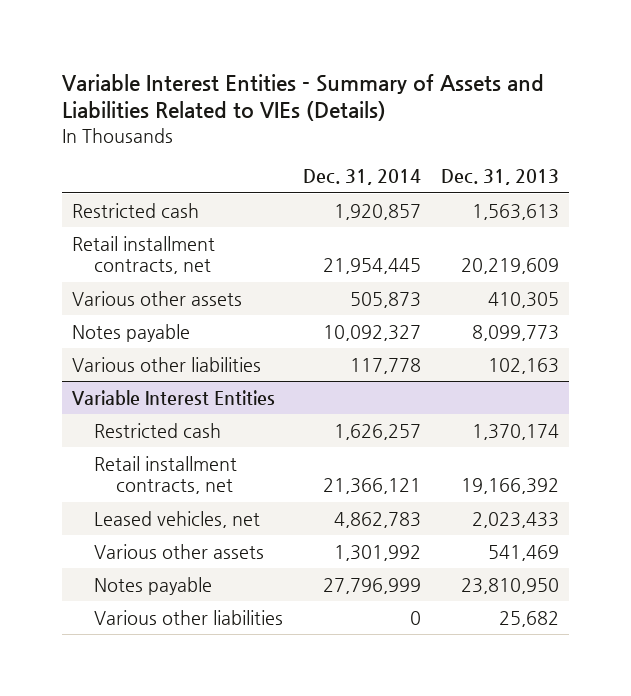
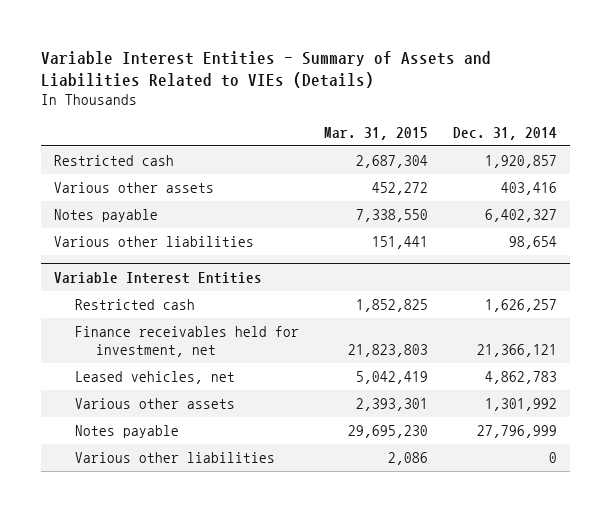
- | Dec. 31, 2014 | Dec. 31, 2013
+ | Mar. 31, 2015 | Dec. 31, 2014
- Retail installment contracts, net | 21,954,445 | 20,219,609
- Various other assets | 505,873 | 410,305
- Notes payable | 10,092,327 | 8,099,773
- Various other liabilities | 117,778 | 102,163
+ Various other assets | 452,272 | 403,416
+ Notes payable | 7,338,550 | 6,402,327
+ Various other liabilities | 151,441 | 98,654
@ Variable Interest Entities
- Retail installment contracts, net | 21,366,121 | 19,166,392
+ Finance receivables held for investment, net | 21,823,803 | 21,366,121

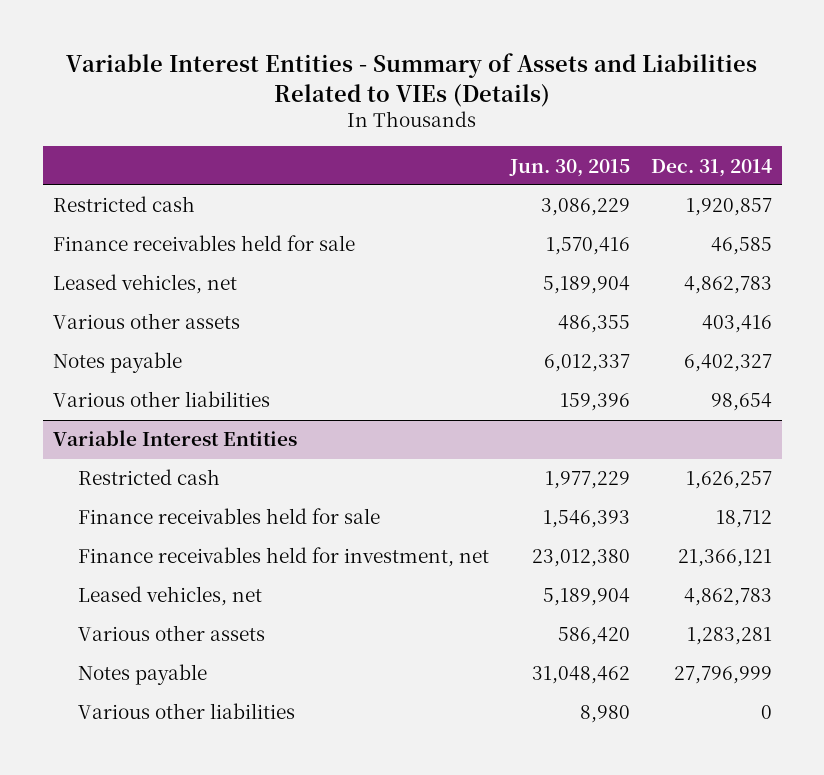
- | Mar. 31, 2015 | Dec. 31, 2014
+ | Jun. 30, 2015 | Dec. 31, 2014
+ Finance receivables held for sale | 1,570,416 | 46,585
+ Leased vehicles, net | 5,189,904 | 4,862,783
@ Variable Interest Entities
+ Finance receivables held for sale | 1,546,393 | 18,712
- Various other assets | 2,393,301 | 1,301,992
+ Various other assets | 586,420 | 1,283,281

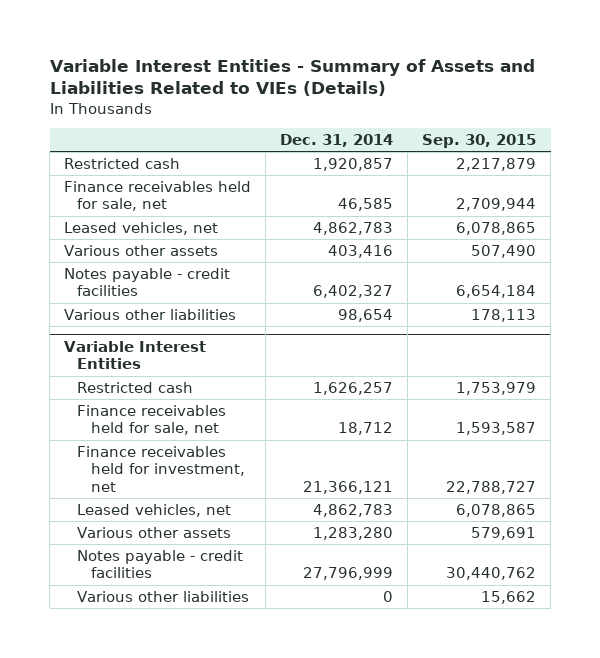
- | Jun. 30, 2015 | Dec. 31, 2014
+ | Dec. 31, 2014 | Sep. 30, 2015
- Finance receivables held for sale | 1,570,416 | 46,585
+ Finance receivables held for sale, net | 46,585 | 2,709,944
- Notes payable | 6,012,337 | 6,402,327
+ Notes payable - credit facilities | 6,402,327 | 6,654,184
@ Variable Interest Entities
- Finance receivables held for sale | 1,546,393 | 18,712
+ Finance receivables held for sale, net | 18,712 | 1,593,587
- Various other assets | 586,420 | 1,283,281
- Notes payable | 31,048,462 | 27,796,999
+ Various other assets | 1,283,280 | 579,691
+ Notes payable - credit facilities | 27,796,999 | 30,440,762

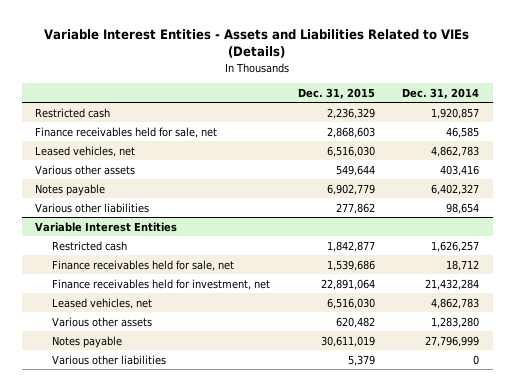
- Variable Interest Entities - Summary of Assets and Liabilities Related to VIEs (Details)
+ Variable Interest Entities - Assets and Liabilities Related to VIEs (Details)
- | Dec. 31, 2014 | Sep. 30, 2015
+ | Dec. 31, 2015 | Dec. 31, 2014
- Notes payable - credit facilities | 6,402,327 | 6,654,184
+ Notes payable | 6,902,779 | 6,402,327
@ Variable Interest Entities
- Finance receivables held for investment, net | 21,366,121 | 22,788,727
+ Finance receivables held for investment, net | 22,891,064 | 21,432,284
- Notes payable - credit facilities | 27,796,999 | 30,440,762
+ Notes payable | 30,611,019 | 27,796,999

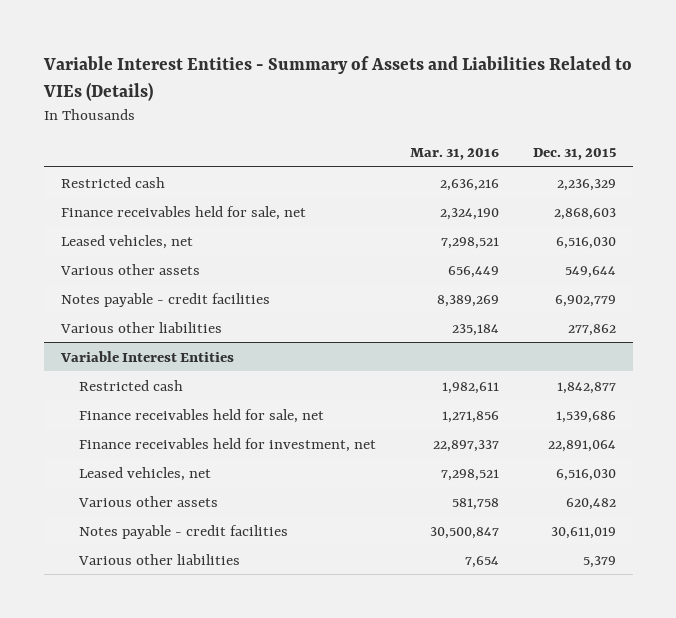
- Variable Interest Entities - Assets and Liabilities Related to VIEs (Details)
+ Variable Interest Entities - Summary of Assets and Liabilities Related to VIEs (Details)
- | Dec. 31, 2015 | Dec. 31, 2014
+ | Mar. 31, 2016 | Dec. 31, 2015
- Notes payable | 6,902,779 | 6,402,327
+ Notes payable - credit facilities | 8,389,269 | 6,902,779
@ Variable Interest Entities
- Notes payable | 30,611,019 | 27,796,999
+ Notes payable - credit facilities | 30,500,847 | 30,611,019

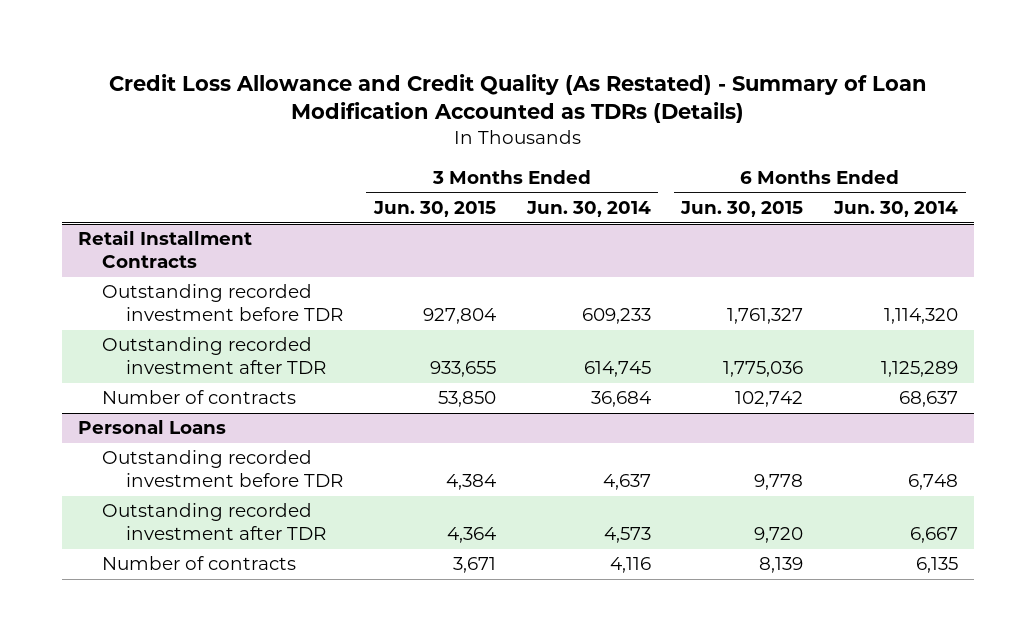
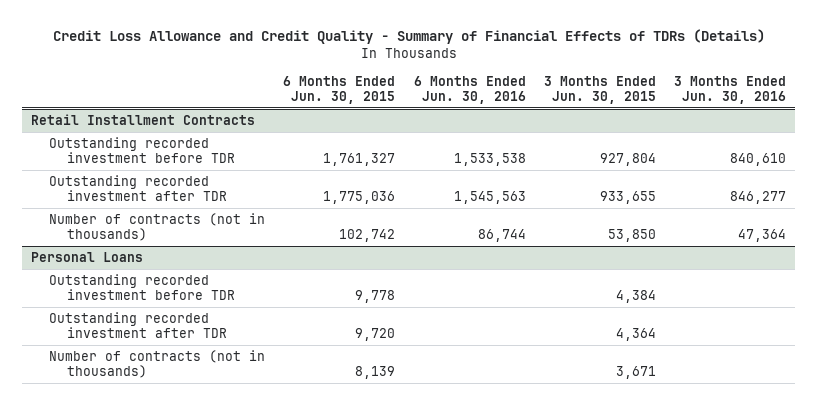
- Credit Loss Allowance and Credit Quality (As Restated) - Summary of Loan Modification Accounted as TDRs (Details)
+ Credit Loss Allowance and Credit Quality - Summary of Financial Effects of TDRs (Details)
- | 3 Months Ended Jun. 30, 2015 | 3 Months Ended Jun. 30, 2014 | 6 Months Ended Jun. 30, 2015 | 6 Months Ended Jun. 30, 2014
+ | 6 Months Ended Jun. 30, 2015 | 6 Months Ended Jun. 30, 2016 | 3 Months Ended Jun. 30, 2015 | 3 Months Ended Jun. 30, 2016
@ Retail Installment Contracts
- Number of contracts | 53,850 | 36,684 | 102,742 | 68,637
+ Number of contracts (not in thousands) | 102,742 | 86,744 | 53,850 | 47,364
@ Personal Loans
- Number of contracts | 3,671 | 4,116 | 8,139 | 6,135
+ Number of contracts (not in thousands) | 8,139 | | 3,671 |

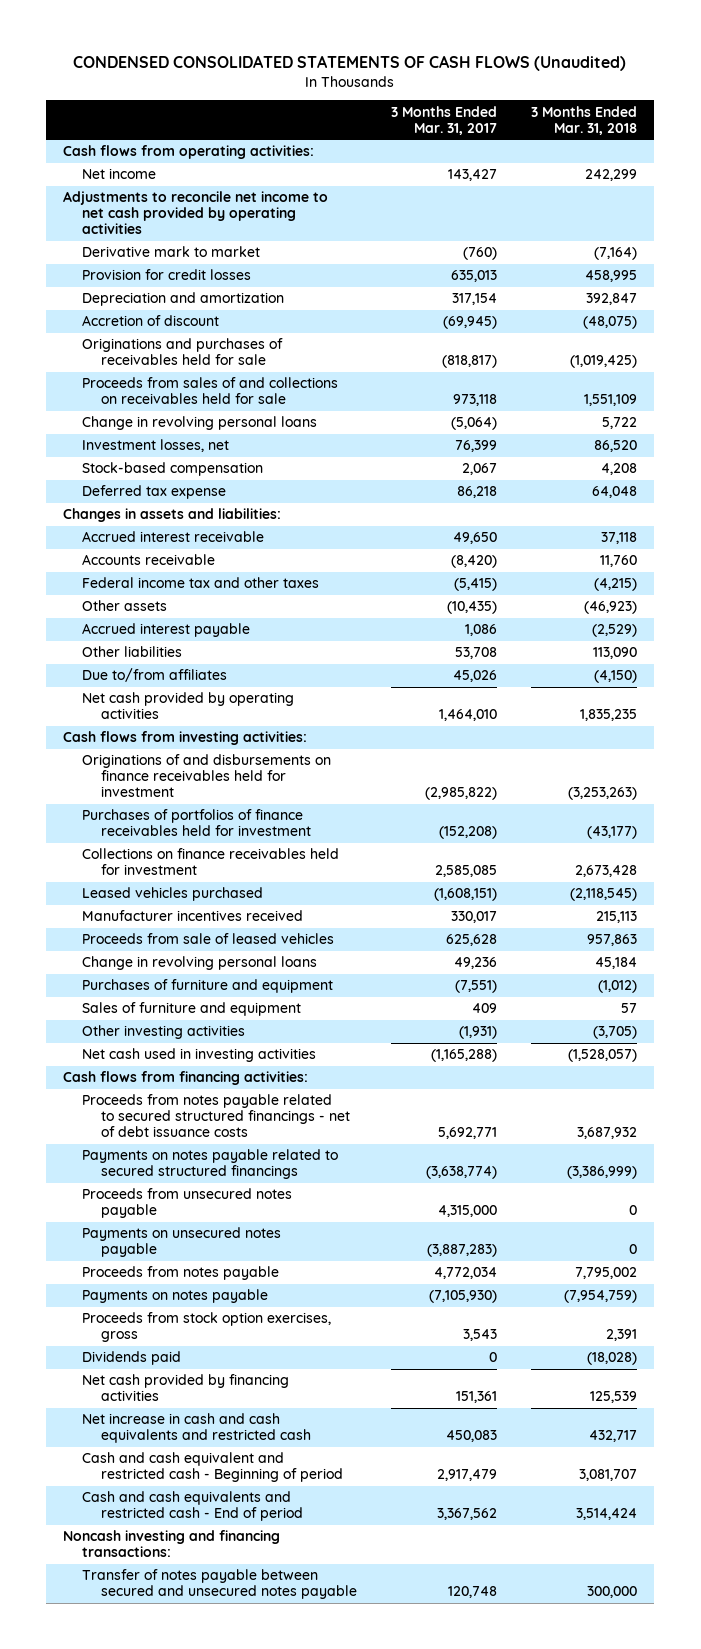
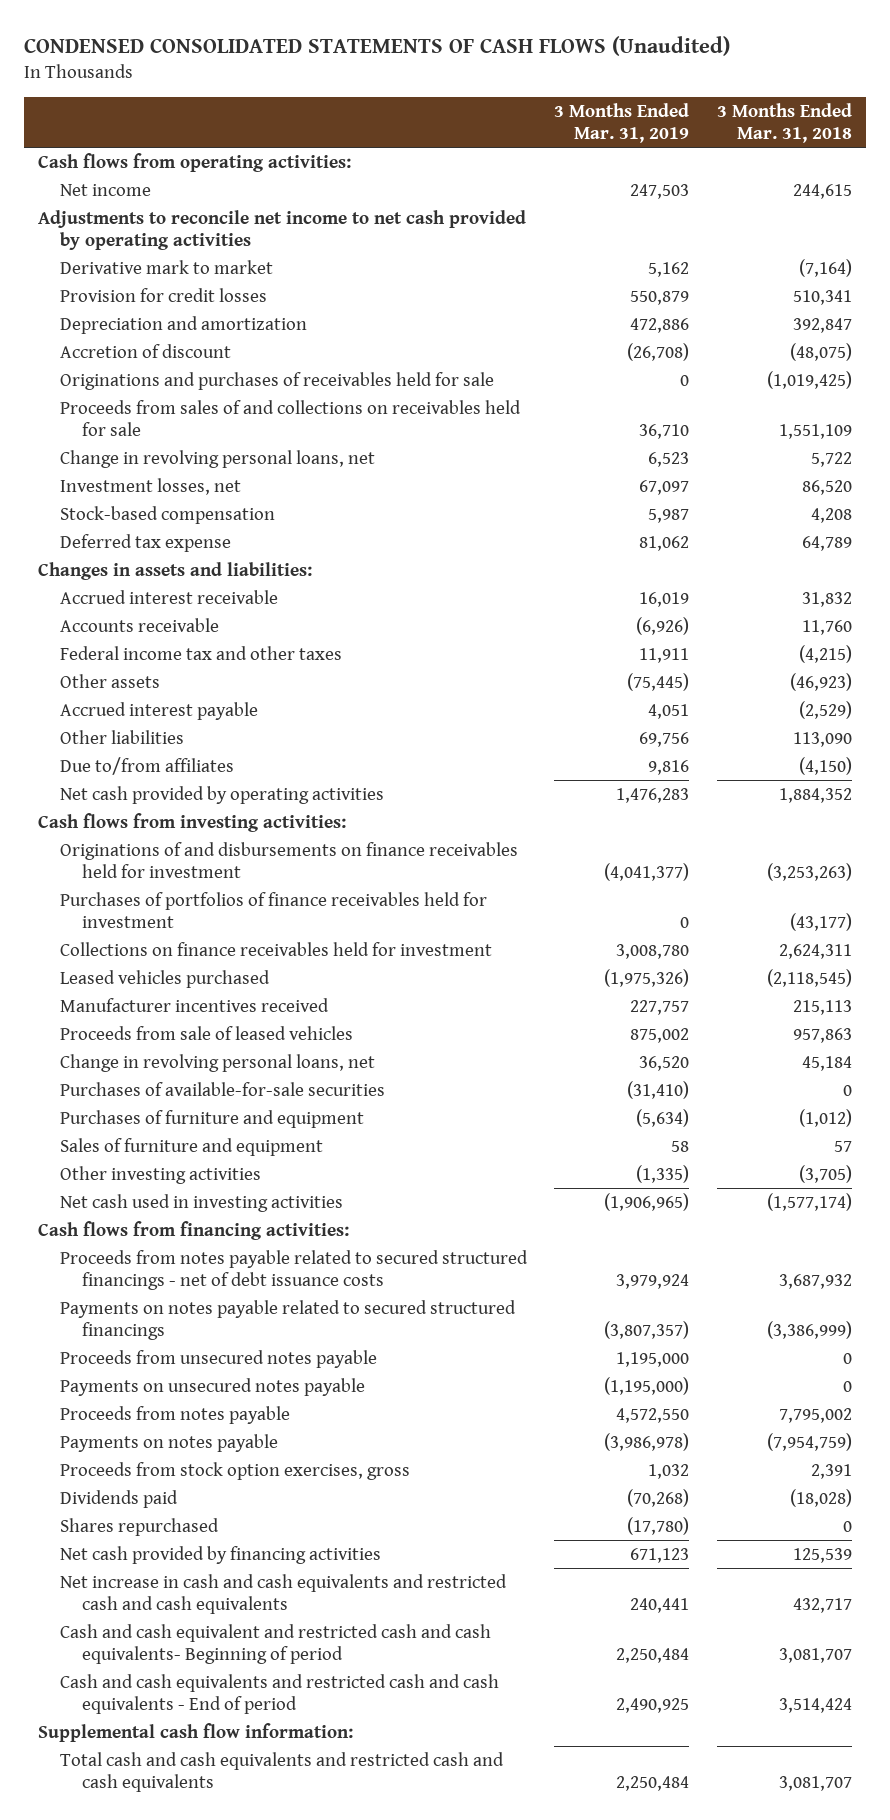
- | 3 Months Ended Mar. 31, 2017 | 3 Months Ended Mar. 31, 2018
+ | 3 Months Ended Mar. 31, 2019 | 3 Months Ended Mar. 31, 2018
- Net income | 143,427 | 242,299
+ Net income | 247,503 | 244,615
- Provision for credit losses | 635,013 | 458,995
+ Provision for credit losses | 550,879 | 510,341
- Change in revolving personal loans | (5,064) | 5,722
+ Change in revolving personal loans, net | 6,523 | 5,722
- Deferred tax expense | 86,218 | 64,048
+ Deferred tax expense | 81,062 | 64,789
- Accrued interest receivable | 49,650 | 37,118
+ Accrued interest receivable | 16,019 | 31,832
- Net cash provided by operating activities | 1,464,010 | 1,835,235
+ Net cash provided by operating activities | 1,476,283 | 1,884,352
- Collections on finance receivables held for investment | 2,585,085 | 2,673,428
+ Collections on finance receivables held for investment | 3,008,780 | 2,624,311
- Change in revolving personal loans | 49,236 | 45,184
+ Change in revolving personal loans, net | 36,520 | 45,184
+ Purchases of available-for-sale securities | (31,410) | 0
- Net cash used in investing activities | (1,165,288) | (1,528,057)
+ Net cash used in investing activities | (1,906,965) | (1,577,174)
+ Shares repurchased | (17,780) | 0
- Net increase in cash and cash equivalents and restricted cash | 450,083 | 432,717
- Cash and cash equivalent and restricted cash - Beginning of period | 2,917,479 | 3,081,707
- Cash and cash equivalents and restricted cash - End of period | 3,367,562 | 3,514,424
- Noncash investing and financing transactions:
- Transfer of notes payable between secured and unsecured notes payable | 120,748 | 300,000
+ Net increase in cash and cash equivalents and restricted cash and cash equivalents | 240,441 | 432,717
+ Cash and cash equivalent and restricted cash and cash equivalents- Beginning of period | 2,250,484 | 3,081,707
+ Cash and cash equivalents and restricted cash and cash equivalents - End of period | 2,490,925 | 3,514,424
+ Supplemental cash flow information:
+ Total cash and cash equivalents and restricted cash and cash equivalents | 2,250,484 | 3,081,707

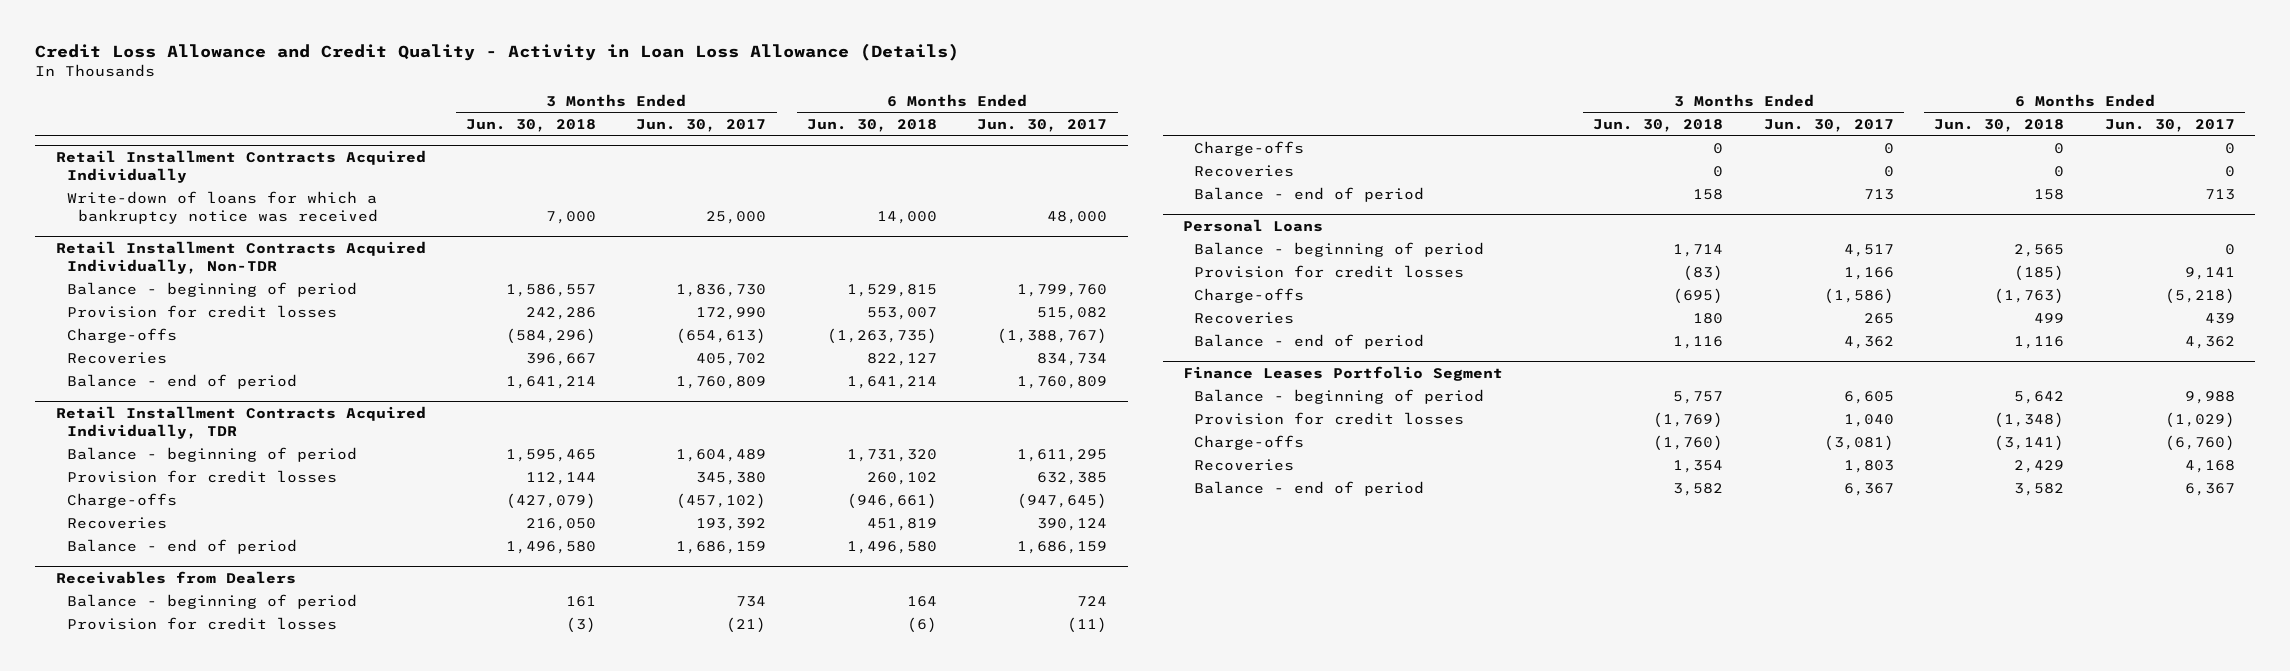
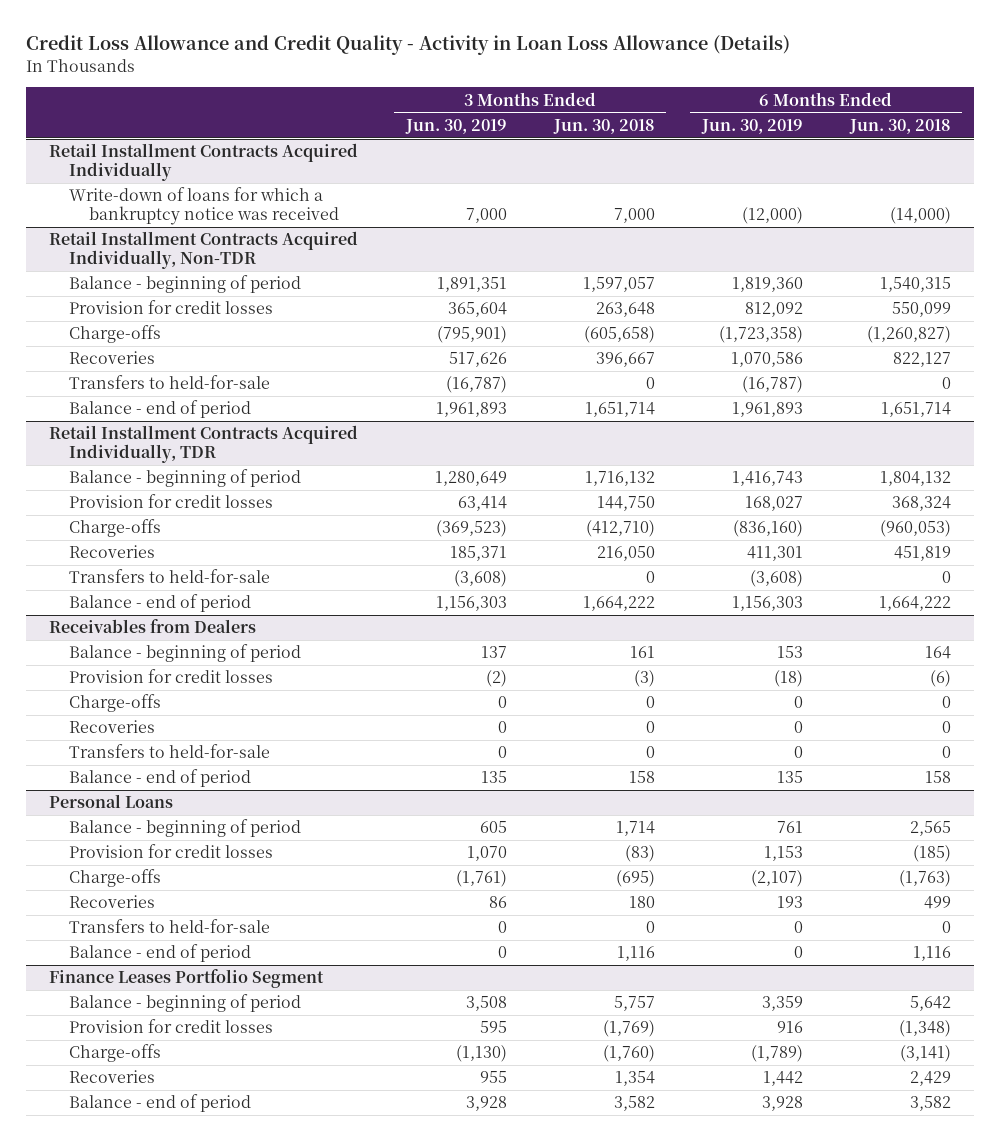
- | 3 Months Ended Jun. 30, 2018 | 3 Months Ended Jun. 30, 2017 | 6 Months Ended Jun. 30, 2018 | 6 Months Ended Jun. 30, 2017
+ | 3 Months Ended Jun. 30, 2019 | 3 Months Ended Jun. 30, 2018 | 6 Months Ended Jun. 30, 2019 | 6 Months Ended Jun. 30, 2018
@ Retail Installment Contracts Acquired Individually
- Write-down of loans for which a bankruptcy notice was received | 7,000 | 25,000 | 14,000 | 48,000
+ Write-down of loans for which a bankruptcy notice was received | 7,000 | 7,000 | (12,000) | (14,000)
@ Retail Installment Contracts Acquired Individually, Non-TDR
- Balance - beginning of period | 1,586,557 | 1,836,730 | 1,529,815 | 1,799,760
- Provision for credit losses | 242,286 | 172,990 | 553,007 | 515,082
- Charge-offs | (584,296) | (654,613) | (1,263,735) | (1,388,767)
+ Balance - beginning of period | 1,891,351 | 1,597,057 | 1,819,360 | 1,540,315
+ Provision for credit losses | 365,604 | 263,648 | 812,092 | 550,099
+ Charge-offs | (795,901) | (605,658) | (1,723,358) | (1,260,827)
- Balance - end of period | 1,641,214 | 1,760,809 | 1,641,214 | 1,760,809
+ Transfers to held-for-sale | (16,787) | 0 | (16,787) | 0
+ Balance - end of period | 1,961,893 | 1,651,714 | 1,961,893 | 1,651,714
@ Retail Installment Contracts Acquired Individually, TDR
- Balance - beginning of period | 1,595,465 | 1,604,489 | 1,731,320 | 1,611,295
- Provision for credit losses | 112,144 | 345,380 | 260,102 | 632,385
- Charge-offs | (427,079) | (457,102) | (946,661) | (947,645)
+ Balance - beginning of period | 1,280,649 | 1,716,132 | 1,416,743 | 1,804,132
+ Provision for credit losses | 63,414 | 144,750 | 168,027 | 368,324
+ Charge-offs | (369,523) | (412,710) | (836,160) | (960,053)
- Balance - end of period | 1,496,580 | 1,686,159 | 1,496,580 | 1,686,159
+ Transfers to held-for-sale | (3,608) | 0 | (3,608) | 0
+ Balance - end of period | 1,156,303 | 1,664,222 | 1,156,303 | 1,664,222
@ Receivables from Dealers
+ Transfers to held-for-sale | 0 | 0 | 0 | 0
@ Personal Loans
+ Transfers to held-for-sale | 0 | 0 | 0 | 0

